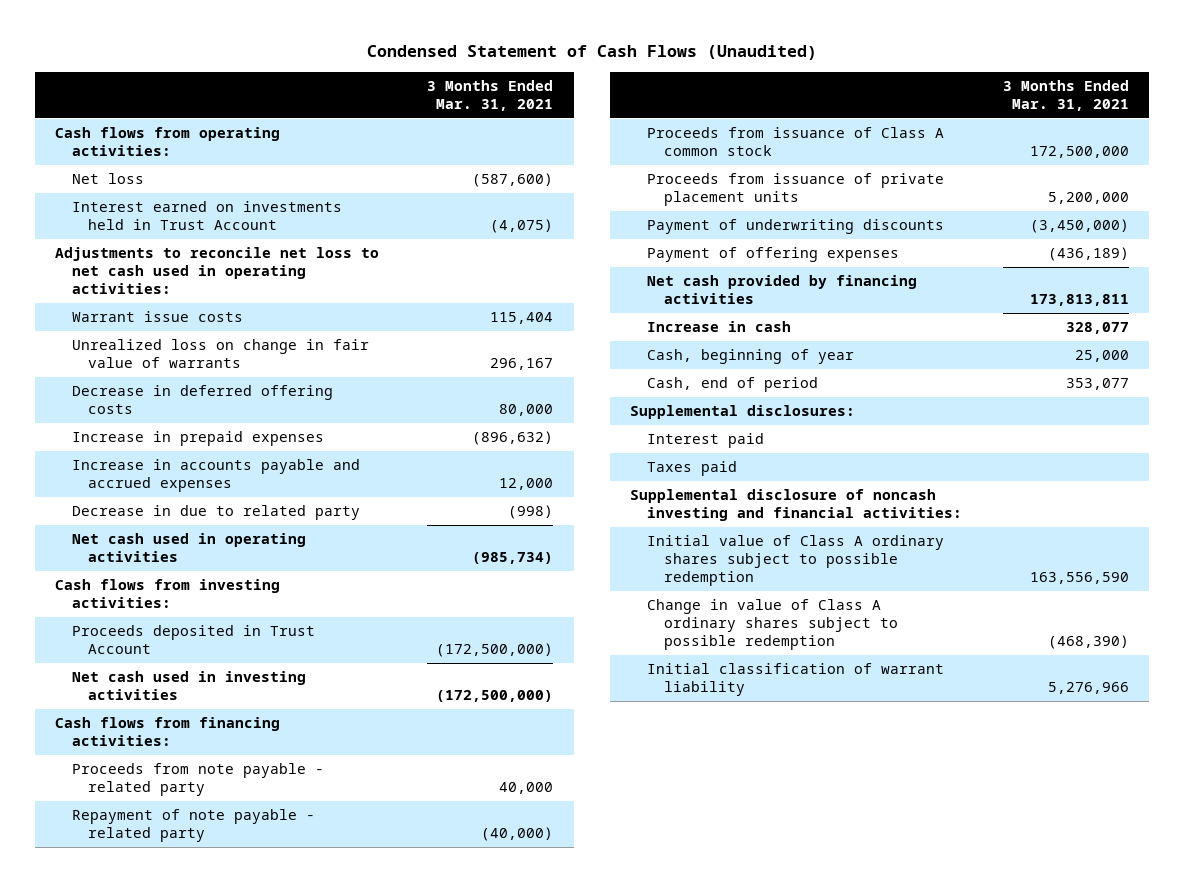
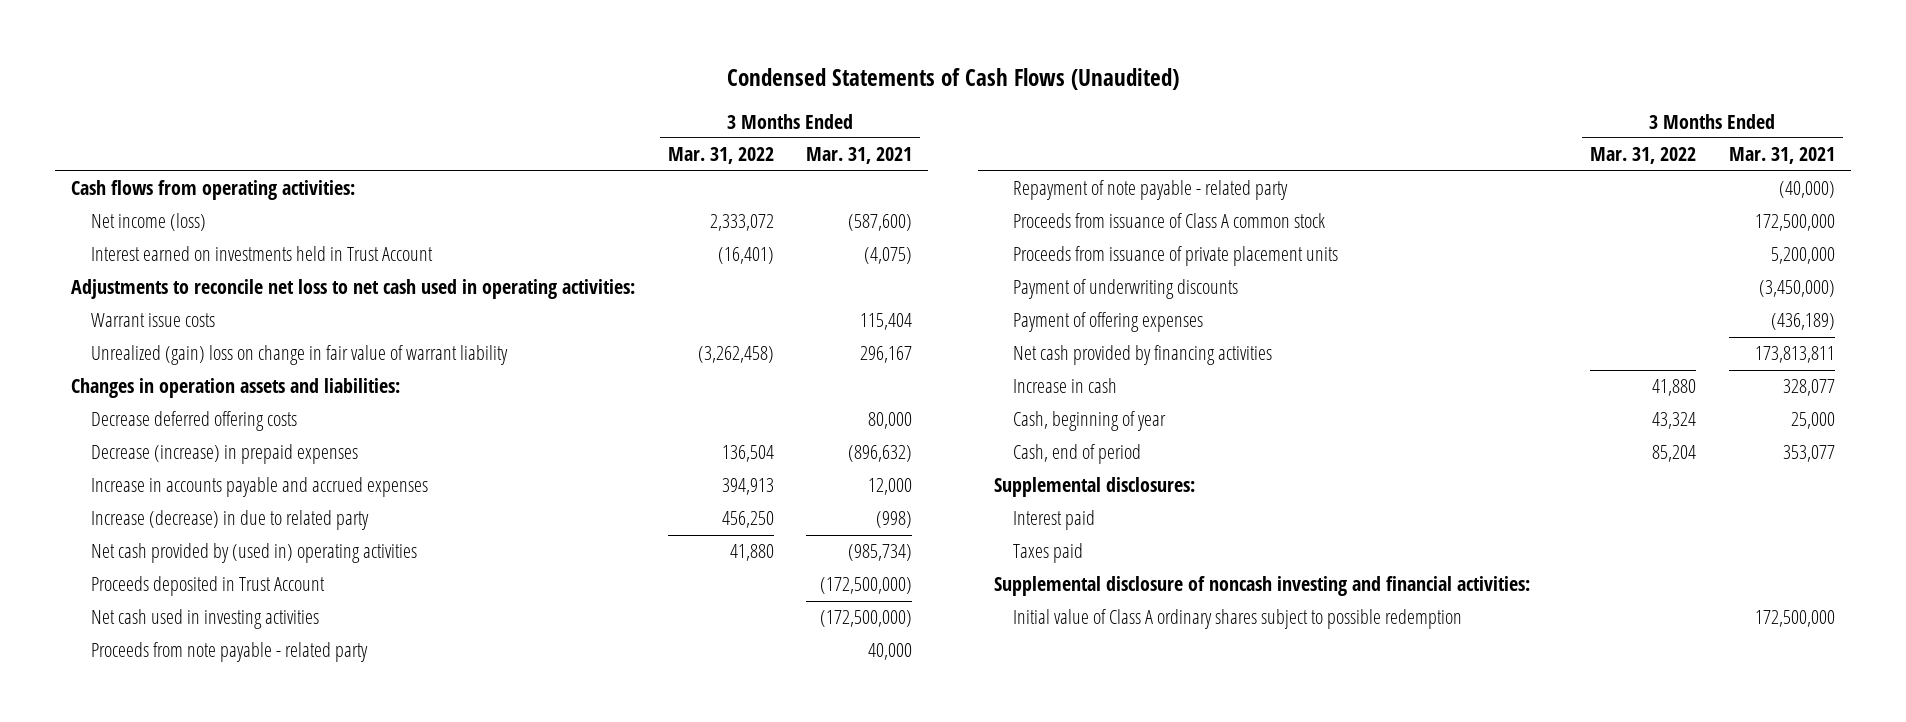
- Condensed Statement of Cash Flows (Unaudited)
+ Condensed Statements of Cash Flows (Unaudited)
- | 3 Months Ended Mar. 31, 2021
+ | 3 Months Ended Mar. 31, 2022 | 3 Months Ended Mar. 31, 2021
- Net loss | (587,600)
+ Net income (loss) | 2,333,072 | (587,600)
- Unrealized loss on change in fair value of warrants | 296,167
- Decrease in deferred offering costs | 80,000
- Increase in prepaid expenses | (896,632)
+ Unrealized (gain) loss on change in fair value of warrant liability | (3,262,458) | 296,167
+ Changes in operation assets and liabilities:
+ Decrease deferred offering costs | | 80,000
+ Decrease (increase) in prepaid expenses | 136,504 | (896,632)
- Decrease in due to related party | (998)
- Net cash used in operating activities | (985,734)
- Cash flows from investing activities:
+ Increase (decrease) in due to related party | 456,250 | (998)
+ Net cash provided by (used in) operating activities | 41,880 | (985,734)
- Cash flows from financing activities:
- Initial value of Class A ordinary shares subject to possible redemption | 163,556,590
- Change in value of Class A ordinary shares subject to possible redemption | (468,390)
- Initial classification of warrant liability | 5,276,966
+ Initial value of Class A ordinary shares subject to possible redemption | | 172,500,000

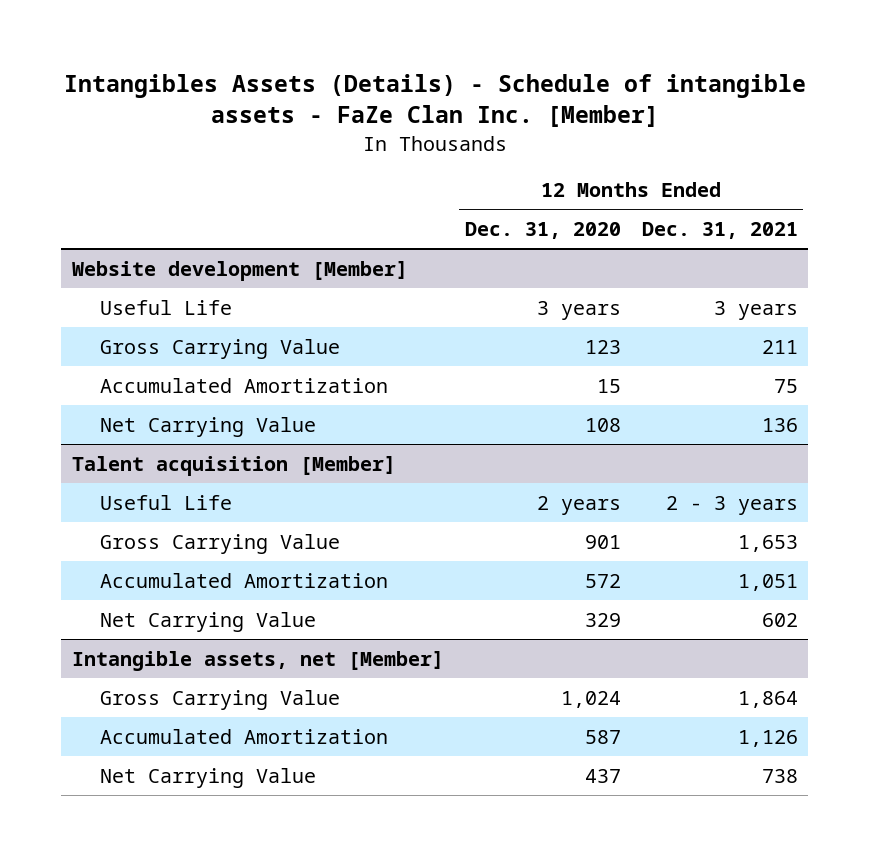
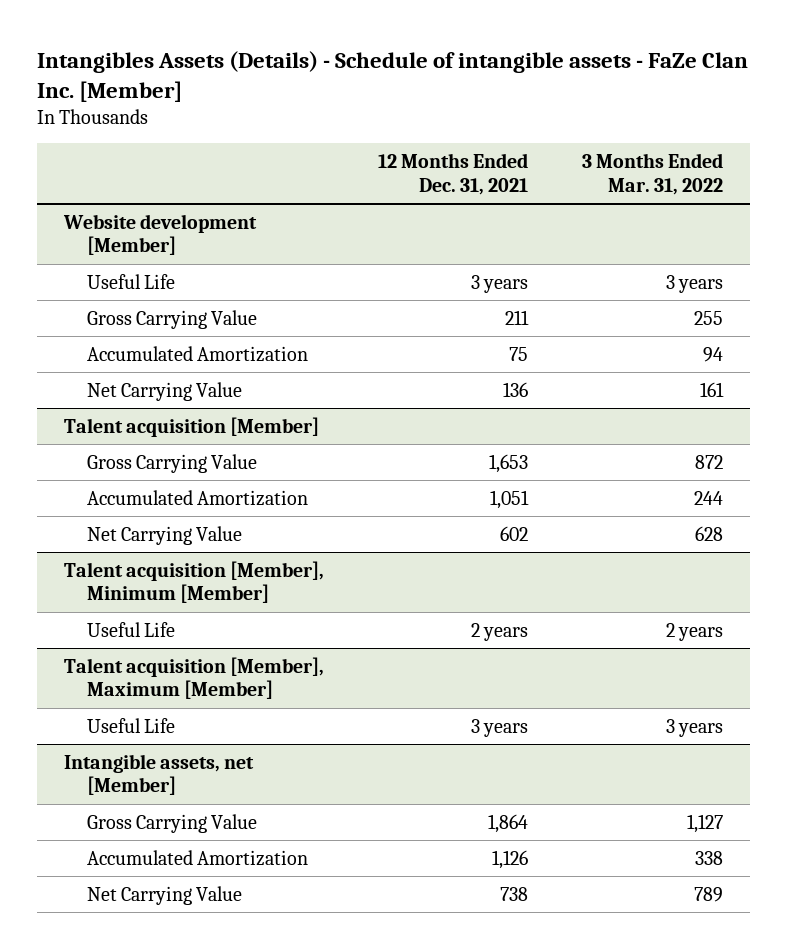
- | 12 Months Ended Dec. 31, 2020 | 12 Months Ended Dec. 31, 2021
+ | 12 Months Ended Dec. 31, 2021 | 3 Months Ended Mar. 31, 2022
@ Talent acquisition [Member]
- Useful Life | 2 years | 2 - 3 years
+ Talent acquisition [Member], Minimum [Member]
+ Useful Life | 2 years | 2 years
+ Talent acquisition [Member], Maximum [Member]
+ Useful Life | 3 years | 3 years

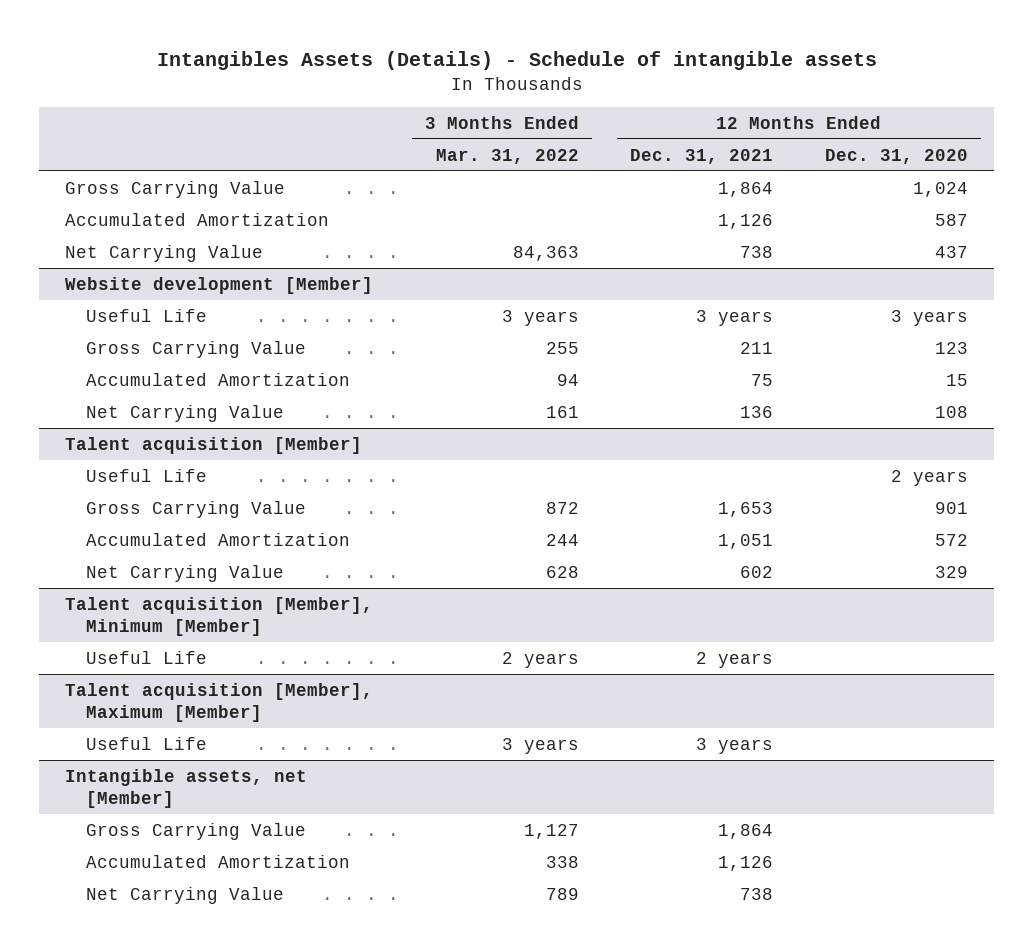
- Intangibles Assets (Details) - Schedule of intangible assets - FaZe Clan Inc. [Member]
+ Intangibles Assets (Details) - Schedule of intangible assets
- | 12 Months Ended Dec. 31, 2021 | 3 Months Ended Mar. 31, 2022
+ | 3 Months Ended Mar. 31, 2022 | 12 Months Ended Dec. 31, 2021 | 12 Months Ended Dec. 31, 2020
+ Gross Carrying Value | | 1,864 | 1,024
+ Accumulated Amortization | | 1,126 | 587
+ Net Carrying Value | 84,363 | 738 | 437
@ Talent acquisition [Member]
+ Useful Life | | | 2 years

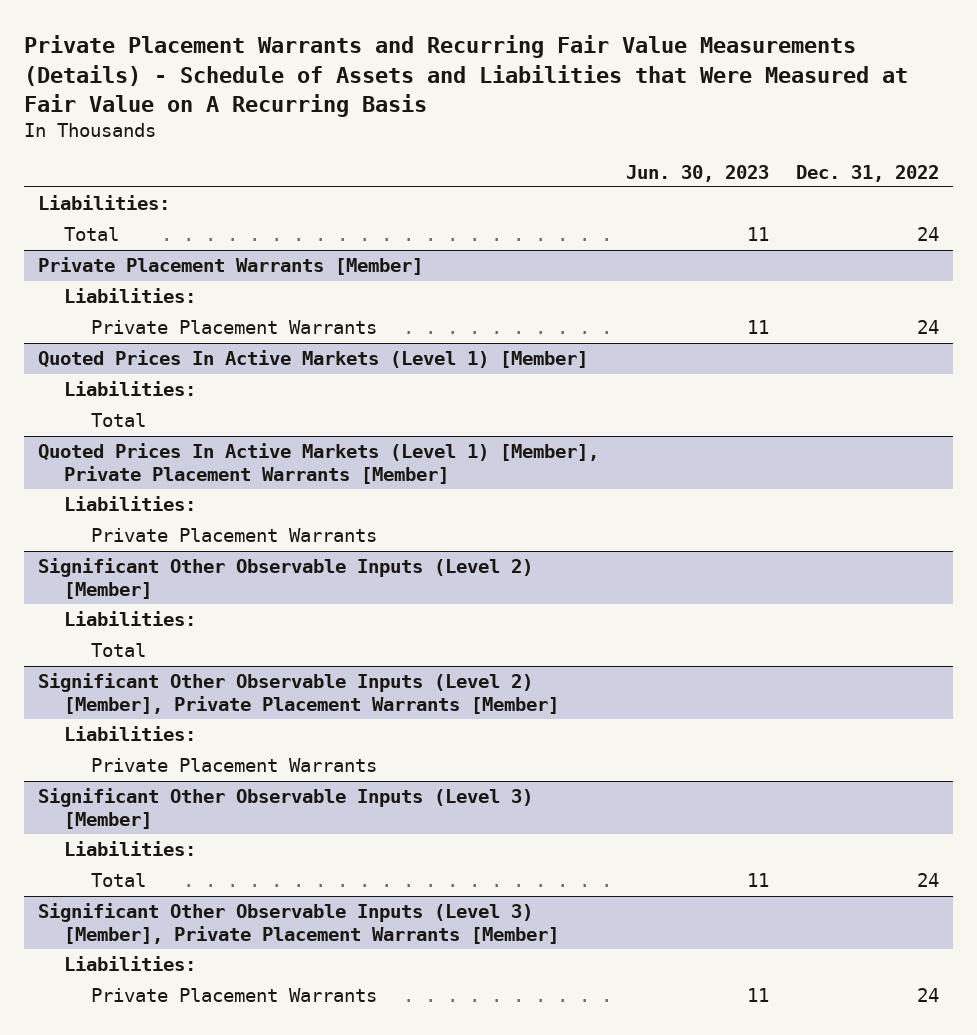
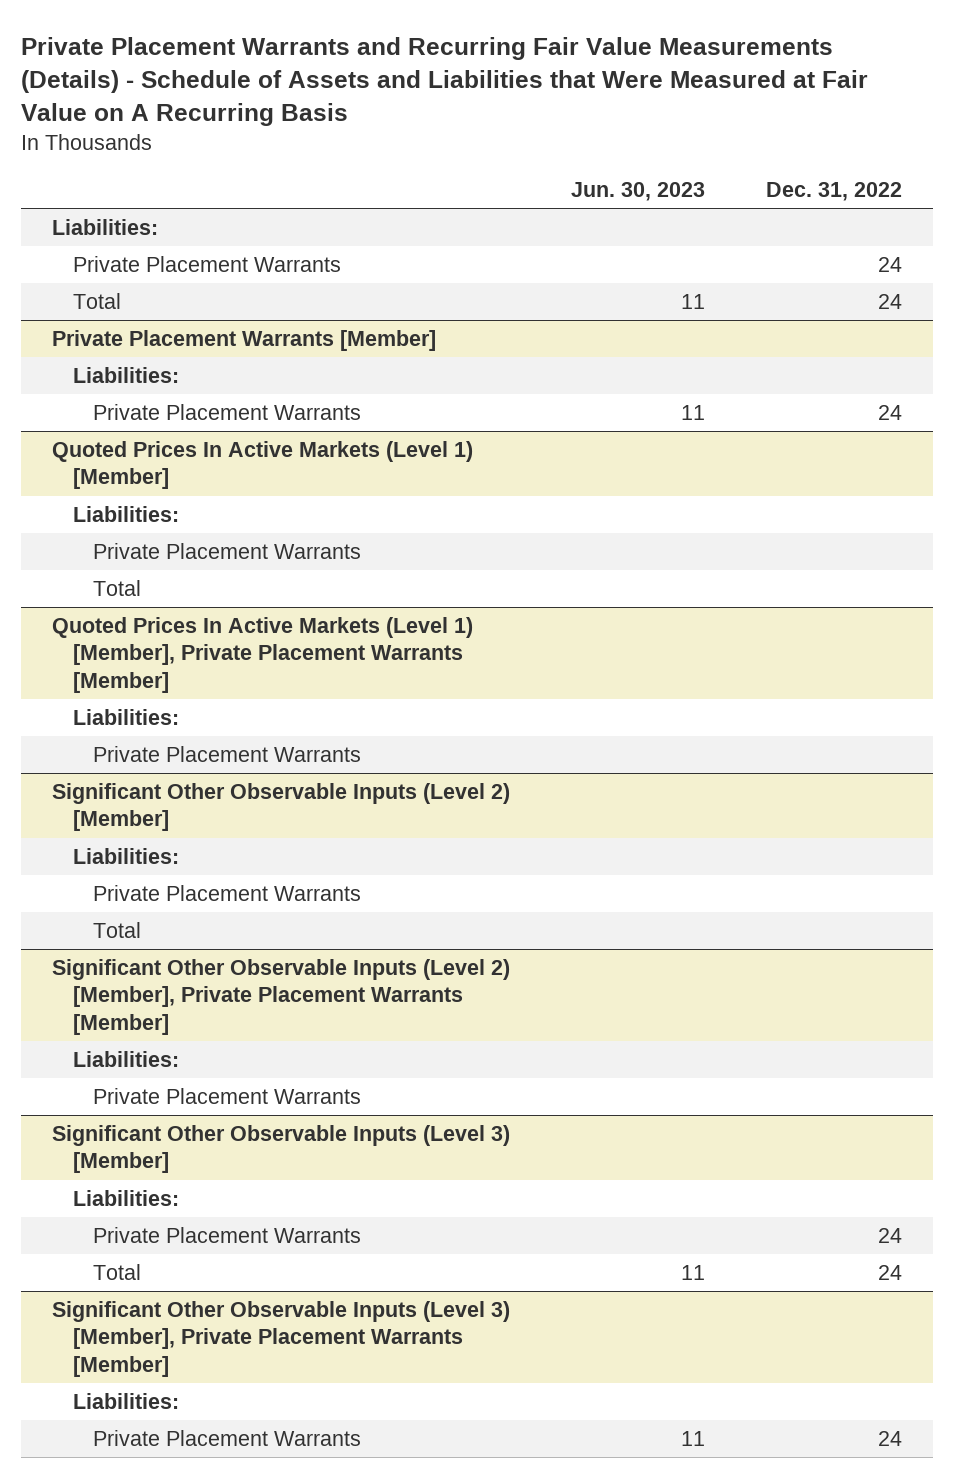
+ Private Placement Warrants | | 24
@ Quoted Prices In Active Markets (Level 1) [Member]
+ Private Placement Warrants
@ Significant Other Observable Inputs (Level 2) [Member]
+ Private Placement Warrants
@ Significant Other Observable Inputs (Level 3) [Member]
+ Private Placement Warrants | | 24

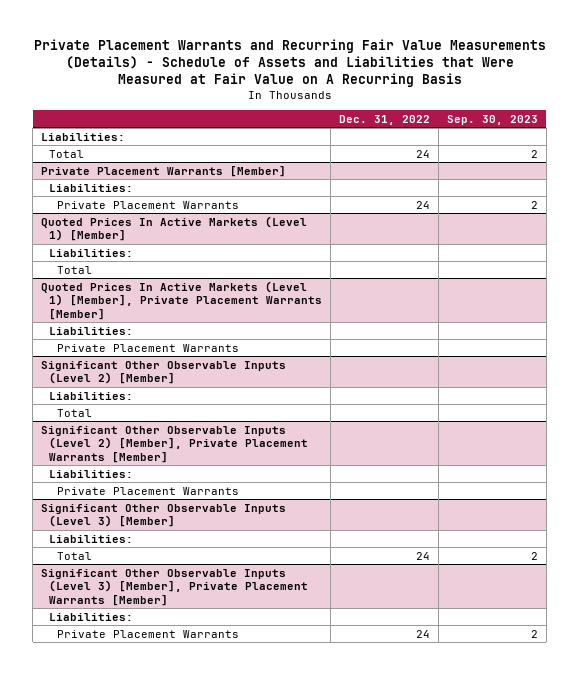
- | Jun. 30, 2023 | Dec. 31, 2022
+ | Dec. 31, 2022 | Sep. 30, 2023
- Private Placement Warrants | | 24
@ Quoted Prices In Active Markets (Level 1) [Member]
- Private Placement Warrants
@ Significant Other Observable Inputs (Level 2) [Member]
- Private Placement Warrants
@ Significant Other Observable Inputs (Level 3) [Member]
- Private Placement Warrants | | 24

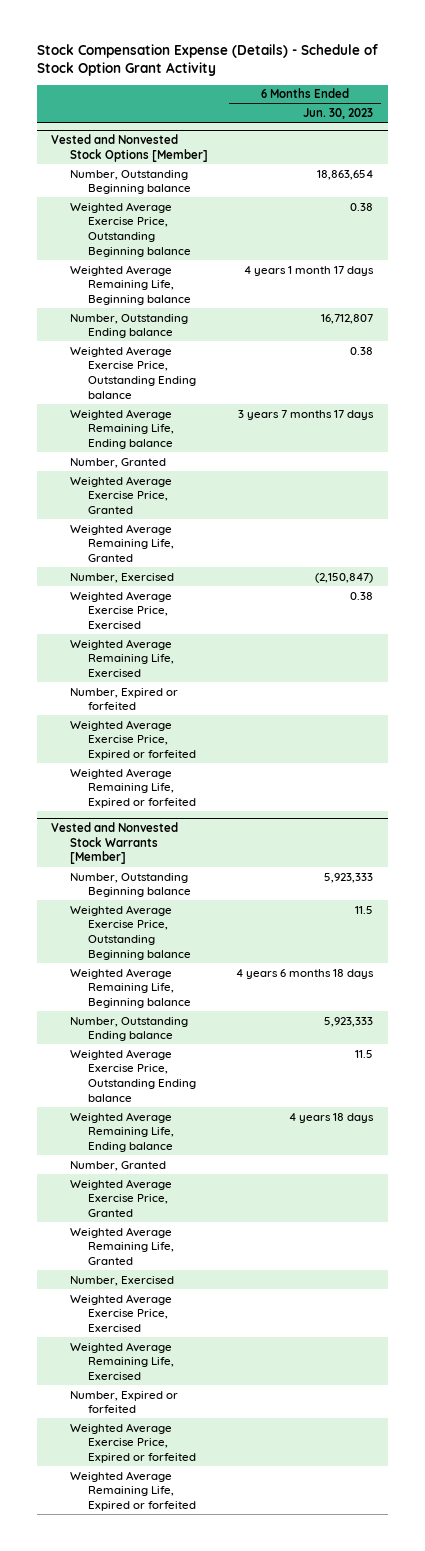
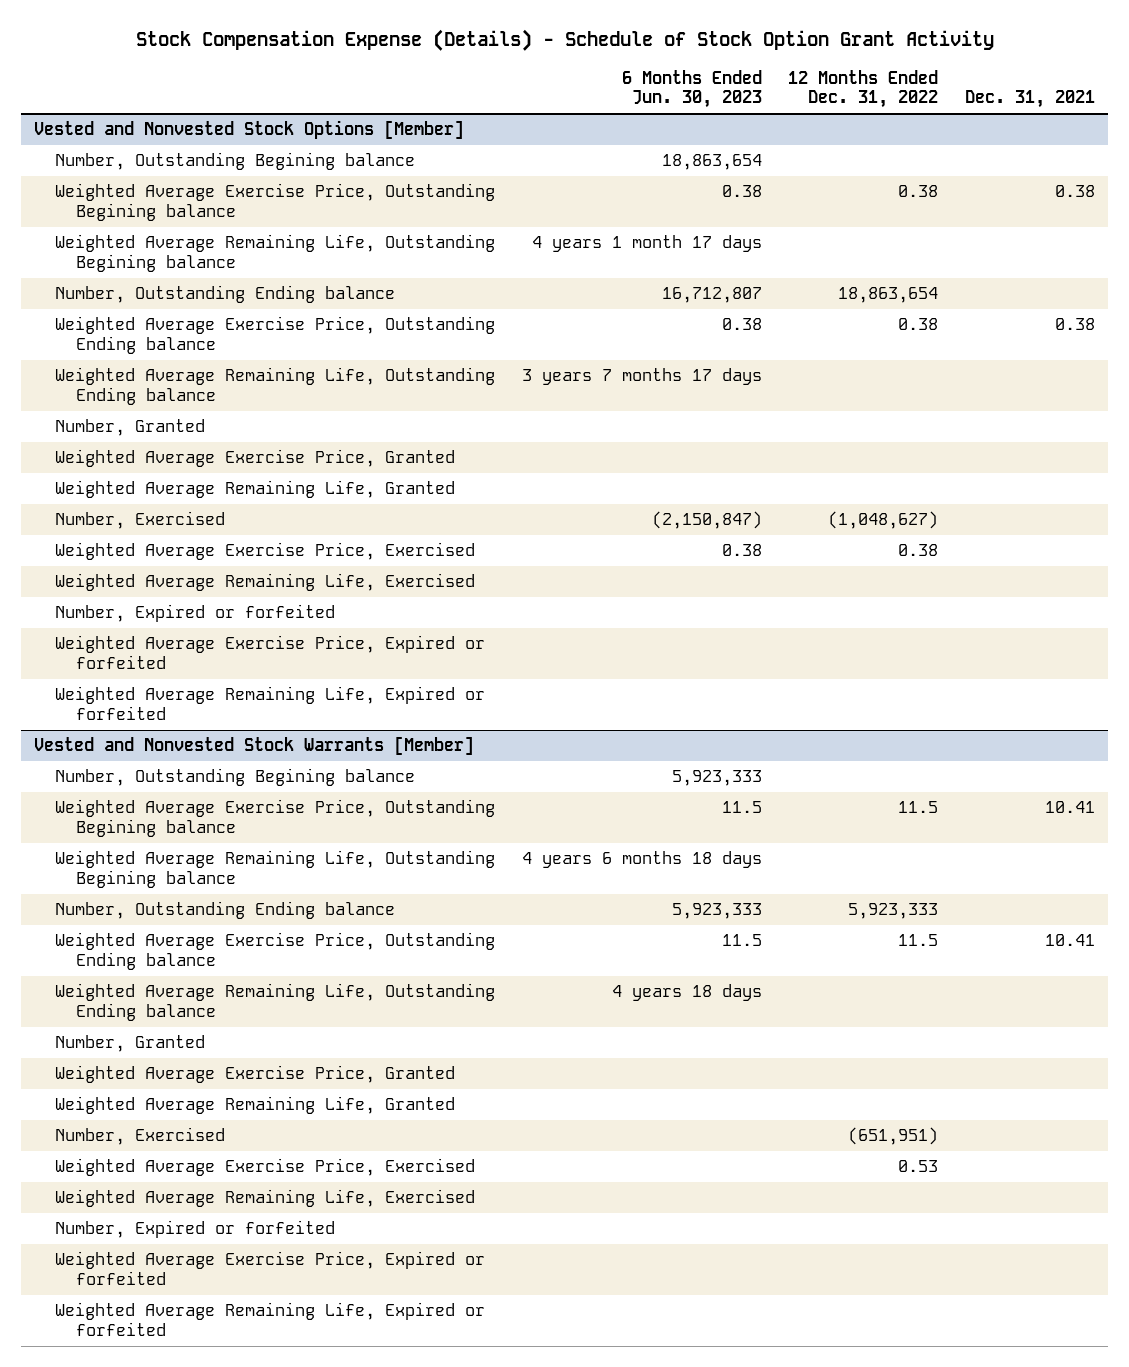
- | 6 Months Ended Jun. 30, 2023
+ | 6 Months Ended Jun. 30, 2023 | 12 Months Ended Dec. 31, 2022 | Dec. 31, 2021
@ Vested and Nonvested Stock Options [Member]
- Number, Outstanding Beginning balance | 18,863,654
- Weighted Average Exercise Price, Outstanding Beginning balance | 0.38
- Weighted Average Remaining Life, Beginning balance | 4 years 1 month 17 days
+ Number, Outstanding Begining balance | 18,863,654 | |
+ Weighted Average Exercise Price, Outstanding Begining balance | 0.38 | 0.38 | 0.38
+ Weighted Average Remaining Life, Outstanding Begining balance | 4 years 1 month 17 days | |
- Weighted Average Remaining Life, Ending balance | 3 years 7 months 17 days
+ Weighted Average Remaining Life, Outstanding Ending balance | 3 years 7 months 17 days | |
@ Vested and Nonvested Stock Warrants [Member]
- Number, Outstanding Beginning balance | 5,923,333
- Weighted Average Exercise Price, Outstanding Beginning balance | 11.5
- Weighted Average Remaining Life, Beginning balance | 4 years 6 months 18 days
+ Number, Outstanding Begining balance | 5,923,333 | |
+ Weighted Average Exercise Price, Outstanding Begining balance | 11.5 | 11.5 | 10.41
+ Weighted Average Remaining Life, Outstanding Begining balance | 4 years 6 months 18 days | |
- Weighted Average Remaining Life, Ending balance | 4 years 18 days
+ Weighted Average Remaining Life, Outstanding Ending balance | 4 years 18 days | |

